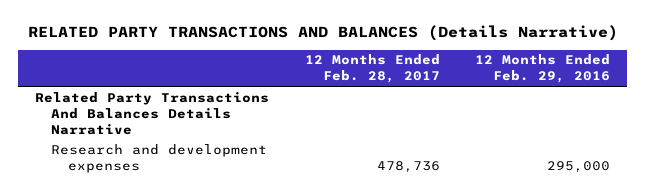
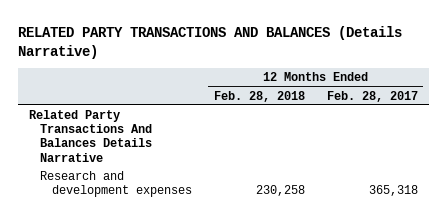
- | 12 Months Ended Feb. 28, 2017 | 12 Months Ended Feb. 29, 2016
+ | 12 Months Ended Feb. 28, 2018 | 12 Months Ended Feb. 28, 2017
- Research and development expenses | 478,736 | 295,000
+ Research and development expenses | 230,258 | 365,318

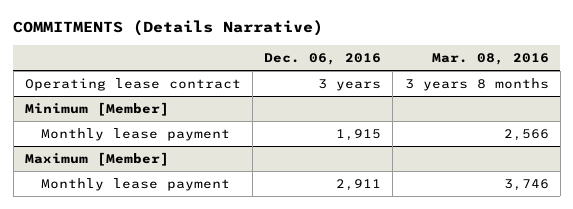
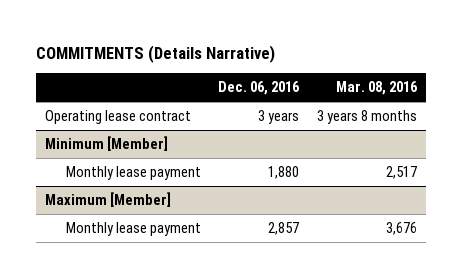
@ Minimum [Member]
- Monthly lease payment | 1,915 | 2,566
+ Monthly lease payment | 1,880 | 2,517
@ Maximum [Member]
- Monthly lease payment | 2,911 | 3,746
+ Monthly lease payment | 2,857 | 3,676

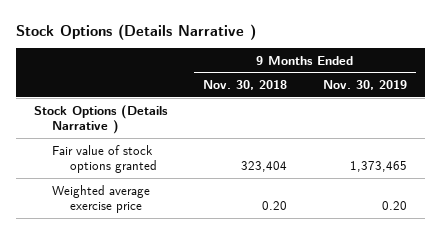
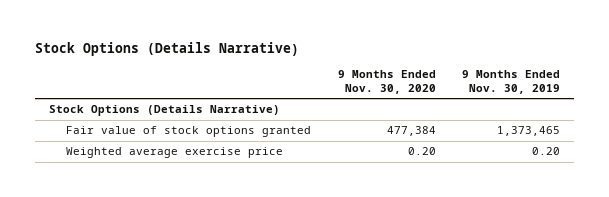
- Stock Options (Details Narrative )
+ Stock Options (Details Narrative)
- | 9 Months Ended Nov. 30, 2018 | 9 Months Ended Nov. 30, 2019
+ | 9 Months Ended Nov. 30, 2020 | 9 Months Ended Nov. 30, 2019
- Stock Options (Details Narrative )
+ Stock Options (Details Narrative)

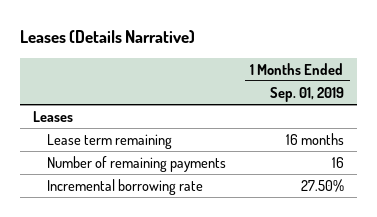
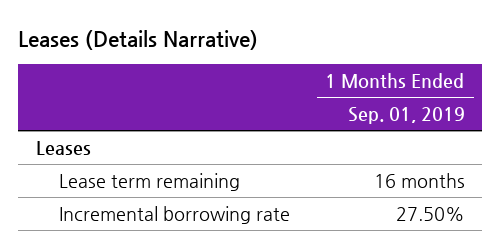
- Number of remaining payments | 16

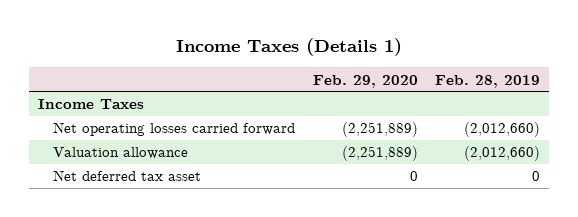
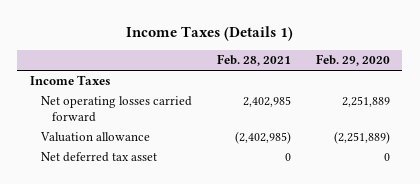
- | Feb. 29, 2020 | Feb. 28, 2019
+ | Feb. 28, 2021 | Feb. 29, 2020
- Net operating losses carried forward | (2,251,889) | (2,012,660)
+ Net operating losses carried forward | 2,402,985 | 2,251,889

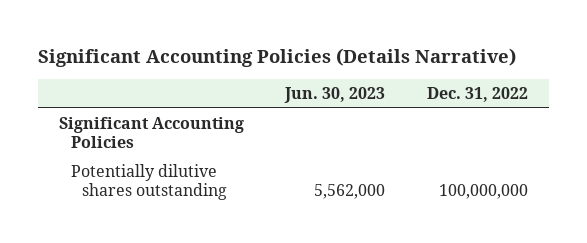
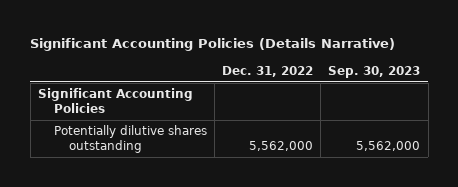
- | Jun. 30, 2023 | Dec. 31, 2022
+ | Dec. 31, 2022 | Sep. 30, 2023
- Potentially dilutive shares outstanding | 5,562,000 | 100,000,000
+ Potentially dilutive shares outstanding | 5,562,000 | 5,562,000

